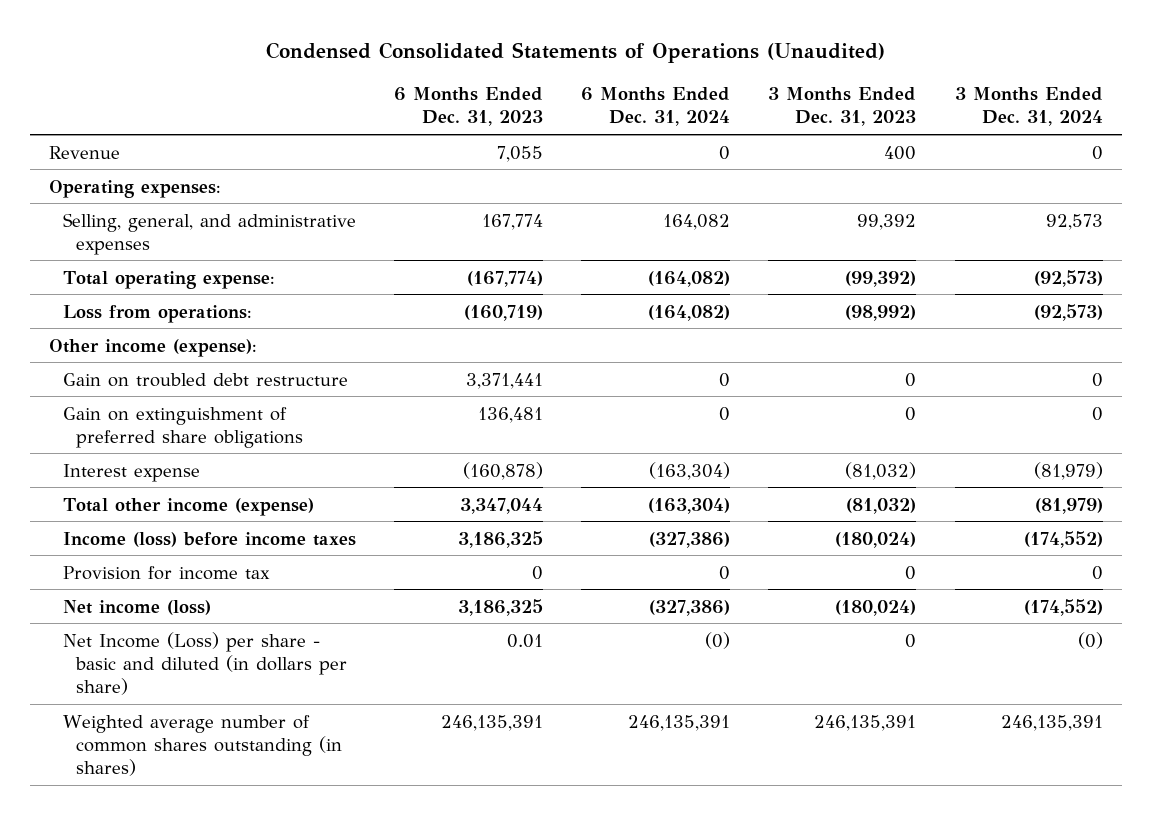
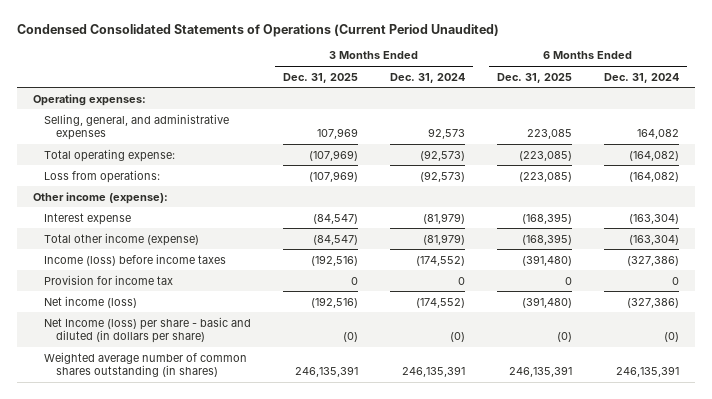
- Condensed Consolidated Statements of Operations (Unaudited)
+ Condensed Consolidated Statements of Operations (Current Period Unaudited)
- | 6 Months Ended Dec. 31, 2023 | 6 Months Ended Dec. 31, 2024 | 3 Months Ended Dec. 31, 2023 | 3 Months Ended Dec. 31, 2024
+ | 3 Months Ended Dec. 31, 2025 | 3 Months Ended Dec. 31, 2024 | 6 Months Ended Dec. 31, 2025 | 6 Months Ended Dec. 31, 2024
- Revenue | 7,055 | 0 | 400 | 0
- Gain on troubled debt restructure | 3,371,441 | 0 | 0 | 0
- Gain on extinguishment of preferred share obligations | 136,481 | 0 | 0 | 0
- Net Income (Loss) per share - basic and diluted (in dollars per share) | 0.01 | (0) | 0 | (0)
+ Net Income (loss) per share - basic and diluted (in dollars per share) | (0) | (0) | (0) | (0)

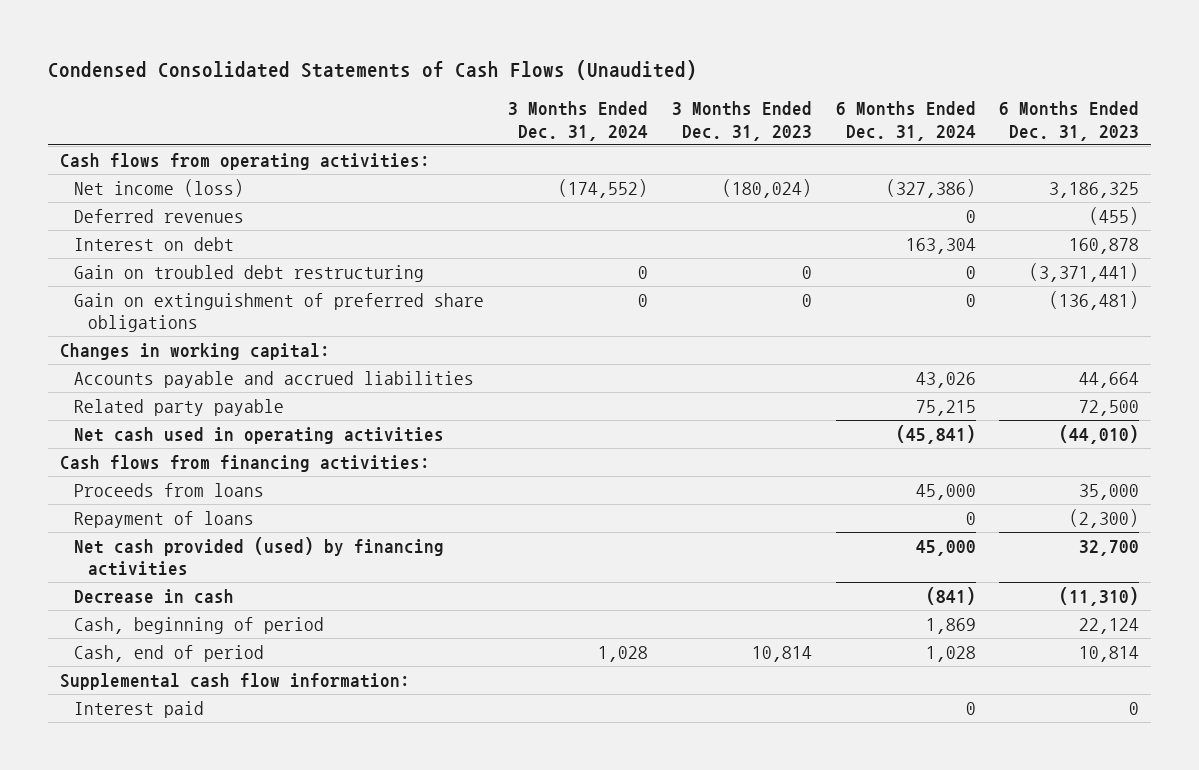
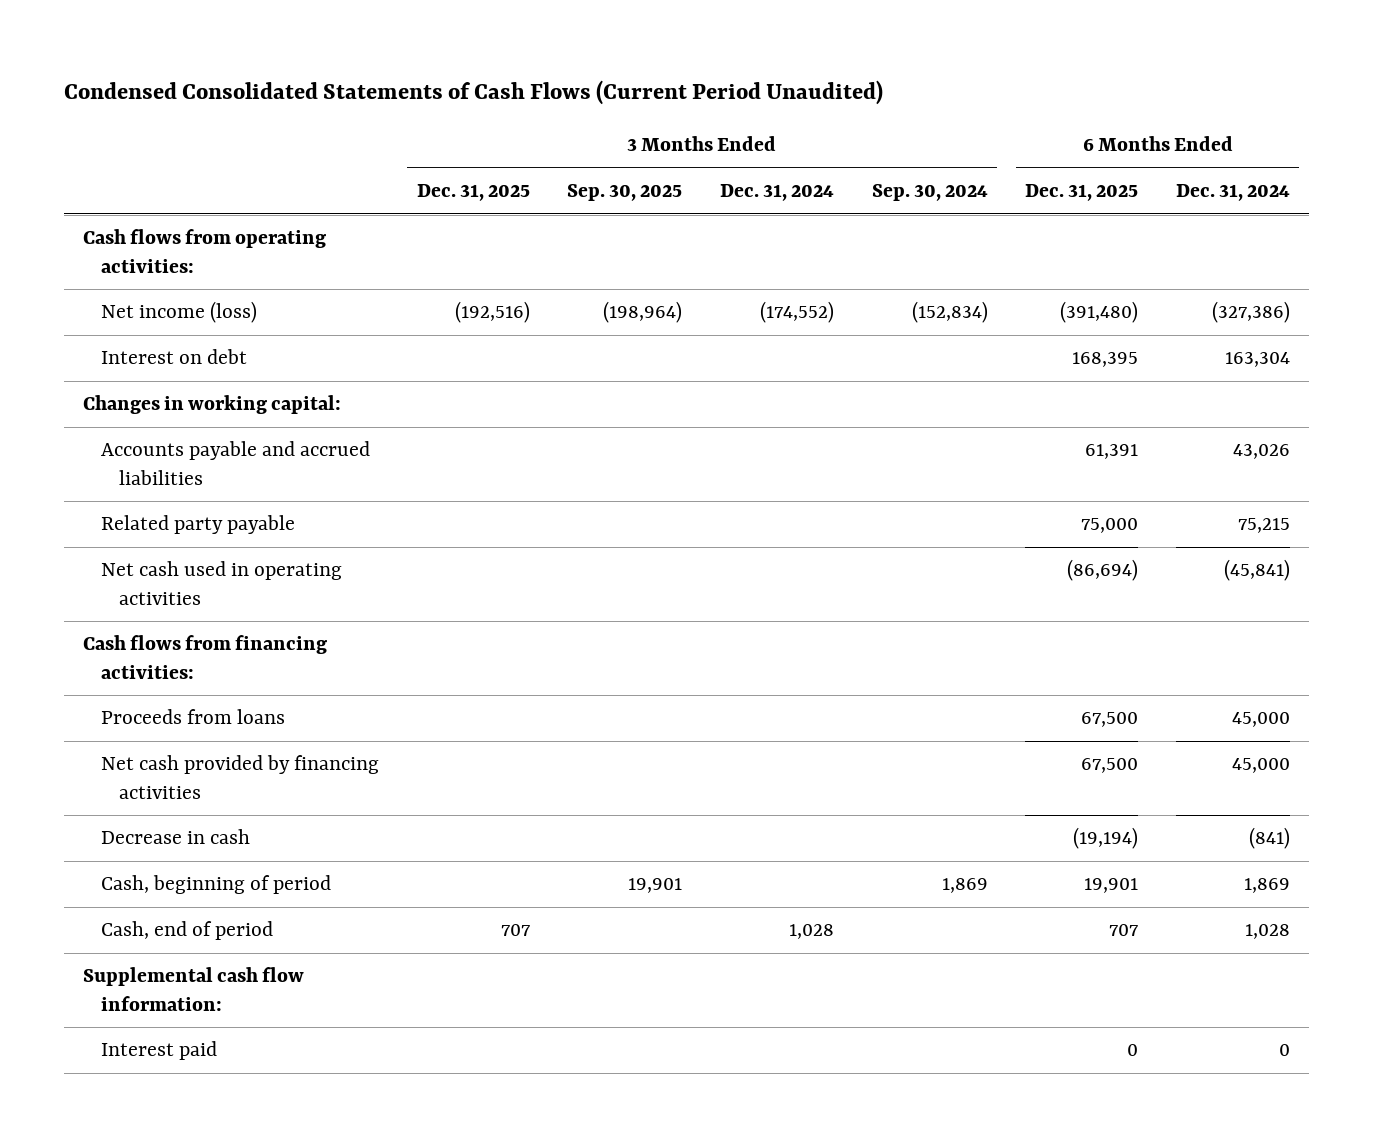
- Condensed Consolidated Statements of Cash Flows (Unaudited)
+ Condensed Consolidated Statements of Cash Flows (Current Period Unaudited)
- | 3 Months Ended Dec. 31, 2024 | 3 Months Ended Dec. 31, 2023 | 6 Months Ended Dec. 31, 2024 | 6 Months Ended Dec. 31, 2023
+ | 3 Months Ended Dec. 31, 2025 | 3 Months Ended Sep. 30, 2025 | 3 Months Ended Dec. 31, 2024 | 3 Months Ended Sep. 30, 2024 | 6 Months Ended Dec. 31, 2025 | 6 Months Ended Dec. 31, 2024
- Deferred revenues | | | 0 | (455)
- Gain on troubled debt restructuring | 0 | 0 | 0 | (3,371,441)
- Gain on extinguishment of preferred share obligations | 0 | 0 | 0 | (136,481)
- Repayment of loans | | | 0 | (2,300)
- Net cash provided (used) by financing activities | | | 45,000 | 32,700
+ Net cash provided by financing activities | | | | | 67,500 | 45,000

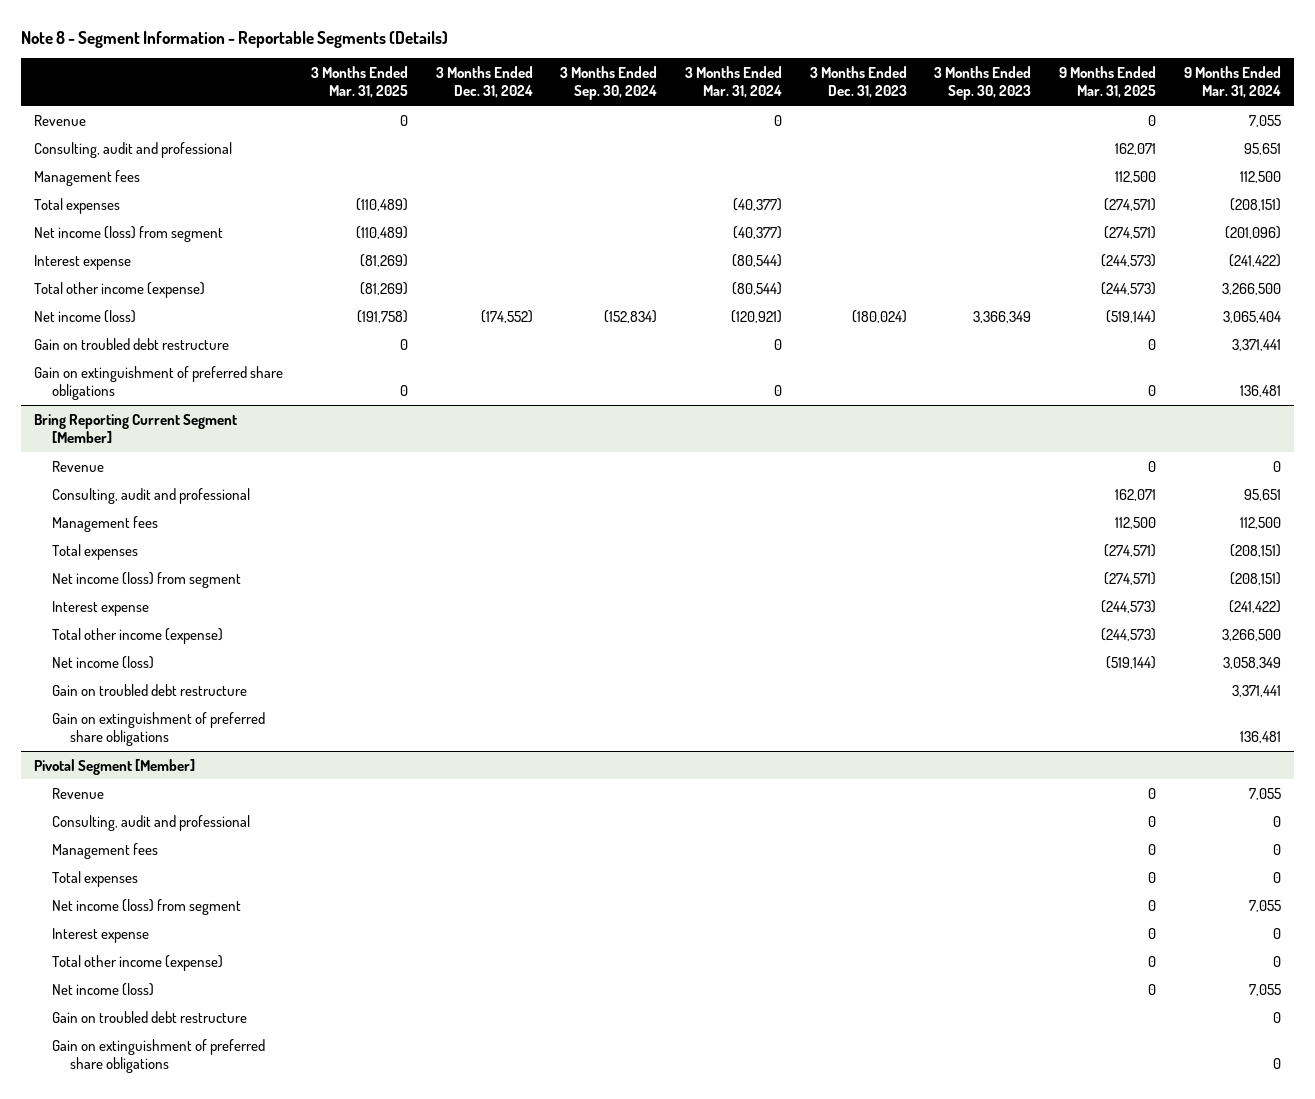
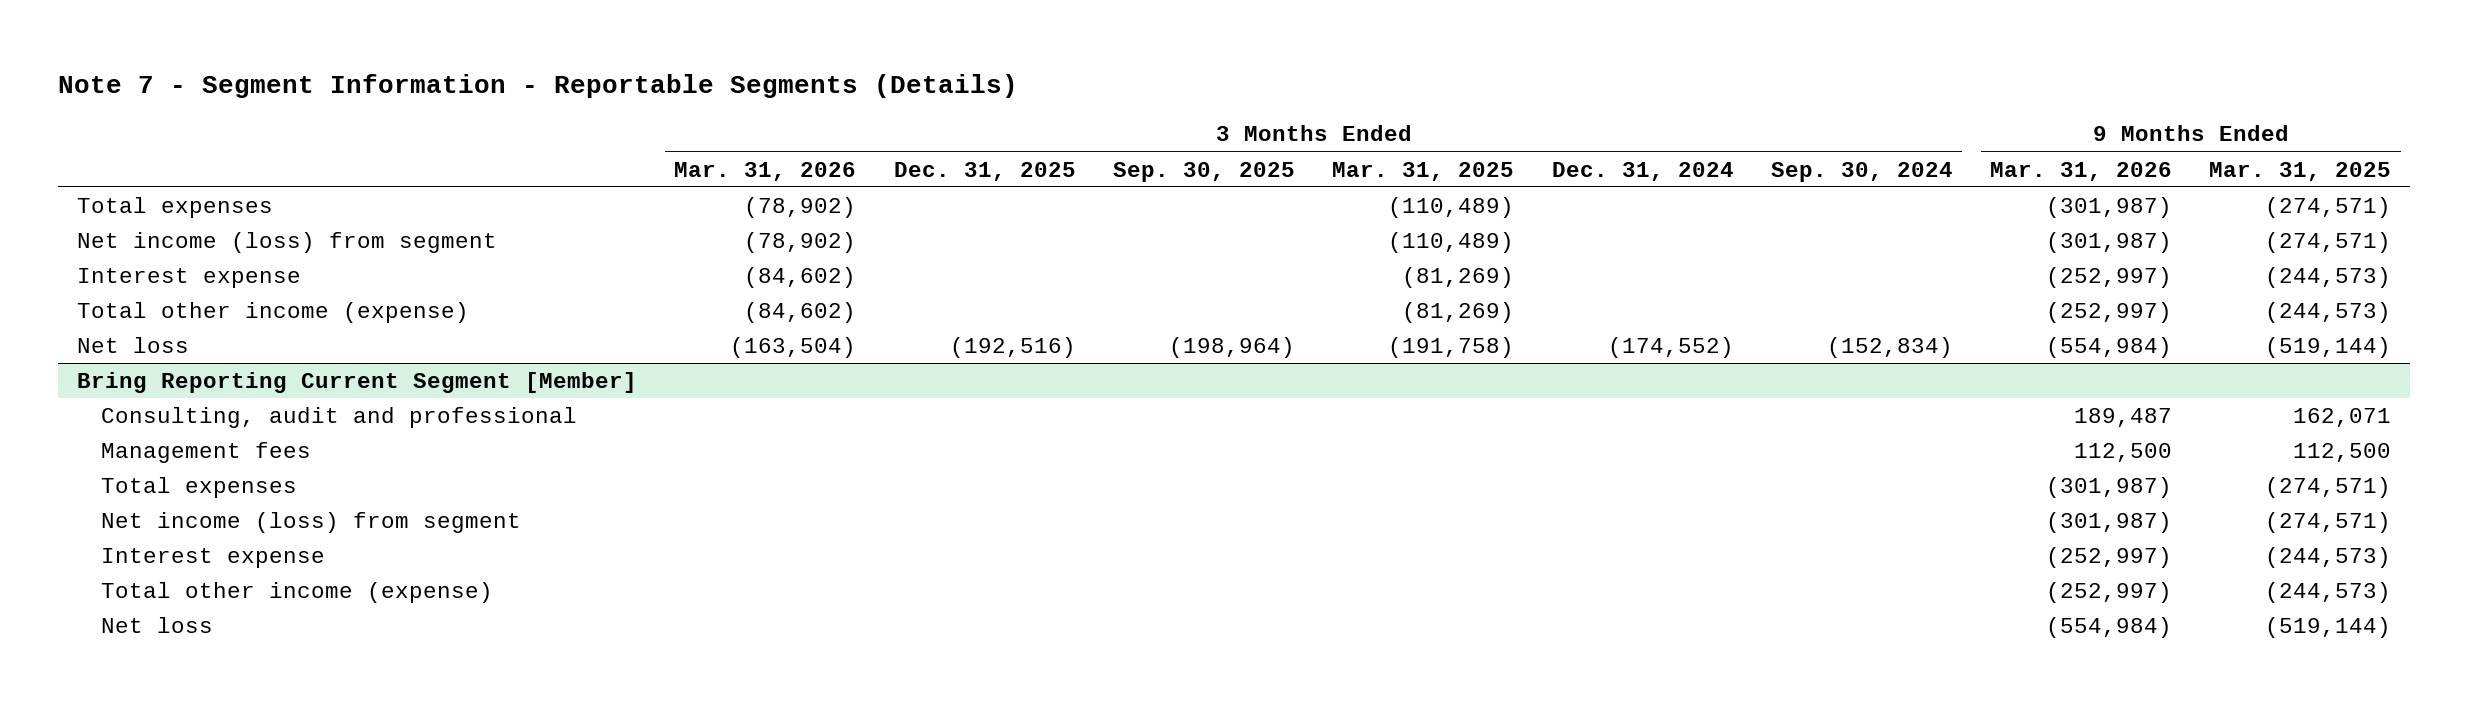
- Note 8 - Segment Information - Reportable Segments (Details)
+ Note 7 - Segment Information - Reportable Segments (Details)
- | 3 Months Ended Mar. 31, 2025 | 3 Months Ended Dec. 31, 2024 | 3 Months Ended Sep. 30, 2024 | 3 Months Ended Mar. 31, 2024 | 3 Months Ended Dec. 31, 2023 | 3 Months Ended Sep. 30, 2023 | 9 Months Ended Mar. 31, 2025 | 9 Months Ended Mar. 31, 2024
+ | 3 Months Ended Mar. 31, 2026 | 3 Months Ended Dec. 31, 2025 | 3 Months Ended Sep. 30, 2025 | 3 Months Ended Mar. 31, 2025 | 3 Months Ended Dec. 31, 2024 | 3 Months Ended Sep. 30, 2024 | 9 Months Ended Mar. 31, 2026 | 9 Months Ended Mar. 31, 2025
- Revenue | 0 | | | 0 | | | 0 | 7,055
- Consulting, audit and professional | | | | | | | 162,071 | 95,651
- Management fees | | | | | | | 112,500 | 112,500
- Net income (loss) | (191,758) | (174,552) | (152,834) | (120,921) | (180,024) | 3,366,349 | (519,144) | 3,065,404
- Gain on troubled debt restructure | 0 | | | 0 | | | 0 | 3,371,441
- Gain on extinguishment of preferred share obligations | 0 | | | 0 | | | 0 | 136,481
+ Net loss | (163,504) | (192,516) | (198,964) | (191,758) | (174,552) | (152,834) | (554,984) | (519,144)
@ Bring Reporting Current Segment [Member]
- Revenue | | | | | | | 0 | 0
- Net income (loss) | | | | | | | (519,144) | 3,058,349
- Gain on troubled debt restructure | | | | | | | | 3,371,441
- Gain on extinguishment of preferred share obligations | | | | | | | | 136,481
- Pivotal Segment [Member]
- Revenue | | | | | | | 0 | 7,055
- Consulting, audit and professional | | | | | | | 0 | 0
- Management fees | | | | | | | 0 | 0
- Total expenses | | | | | | | 0 | 0
- Net income (loss) from segment | | | | | | | 0 | 7,055
- Interest expense | | | | | | | 0 | 0
- Total other income (expense) | | | | | | | 0 | 0
- Net income (loss) | | | | | | | 0 | 7,055
- Gain on troubled debt restructure | | | | | | | | 0
- Gain on extinguishment of preferred share obligations | | | | | | | | 0
@ Bring Reporting Current Segment [Member]
+ Net loss | | | | | | | (554,984) | (519,144)

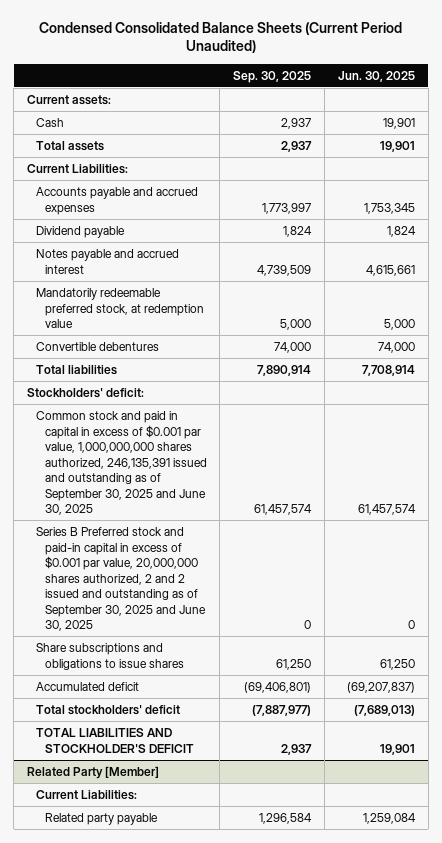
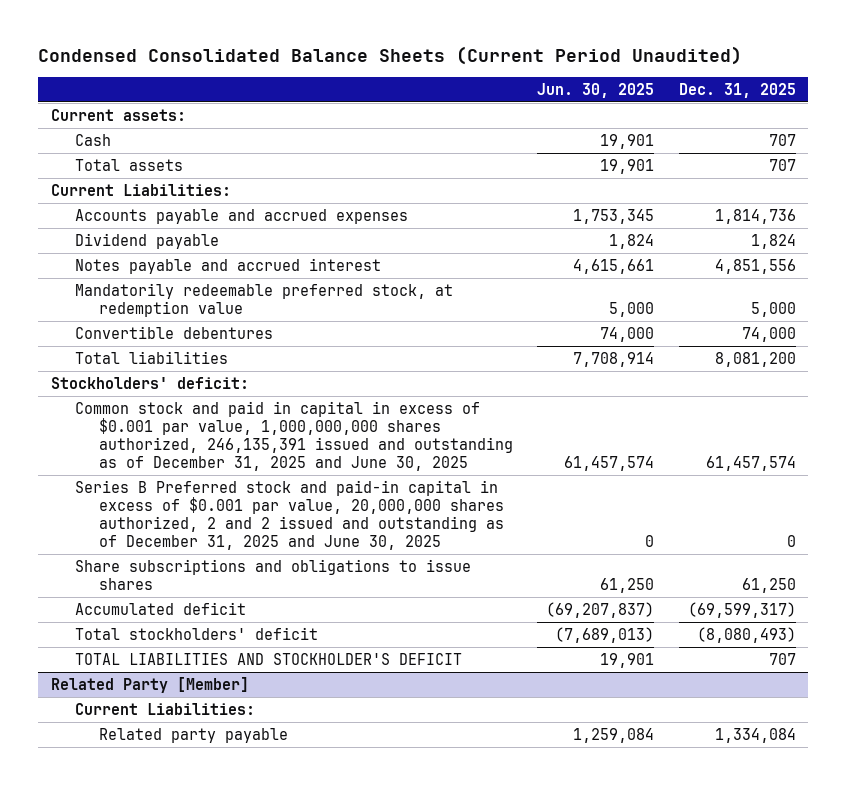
- | Sep. 30, 2025 | Jun. 30, 2025
+ | Jun. 30, 2025 | Dec. 31, 2025
- Common stock and paid in capital in excess of $0.001 par value, 1,000,000,000 shares authorized, 246,135,391 issued and outstanding as of September 30, 2025 and June 30, 2025 | 61,457,574 | 61,457,574
- Series B Preferred stock and paid-in capital in excess of $0.001 par value, 20,000,000 shares authorized, 2 and 2 issued and outstanding as of September 30, 2025 and June 30, 2025 | 0 | 0
+ Common stock and paid in capital in excess of $0.001 par value, 1,000,000,000 shares authorized, 246,135,391 issued and outstanding as of December 31, 2025 and June 30, 2025 | 61,457,574 | 61,457,574
+ Series B Preferred stock and paid-in capital in excess of $0.001 par value, 20,000,000 shares authorized, 2 and 2 issued and outstanding as of December 31, 2025 and June 30, 2025 | 0 | 0

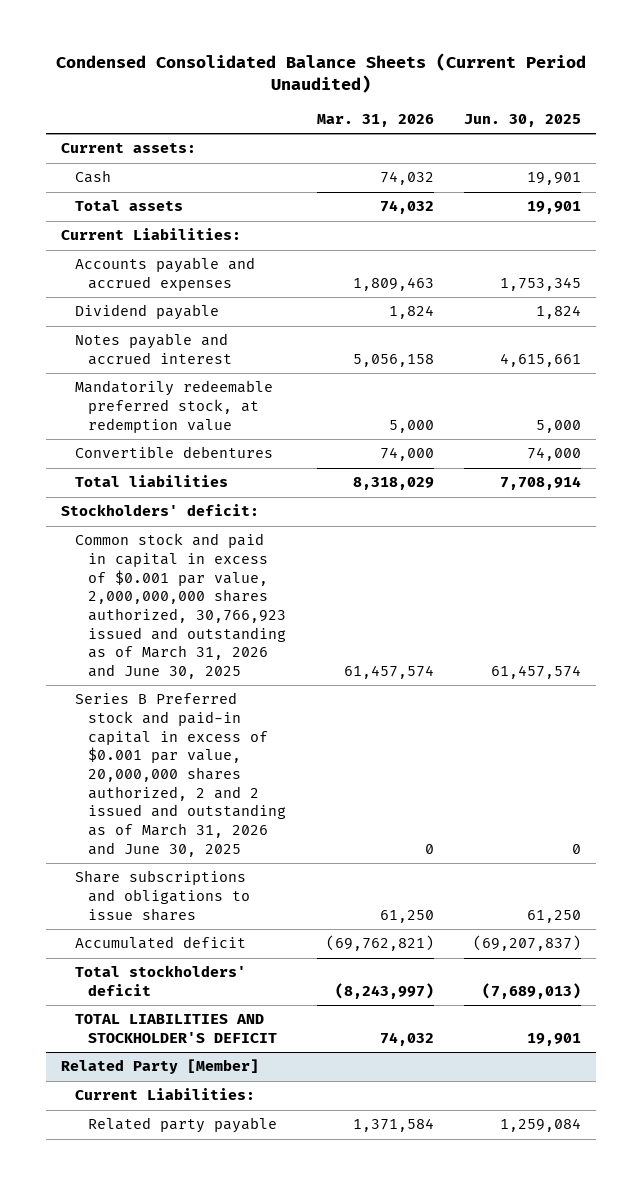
- | Jun. 30, 2025 | Dec. 31, 2025
+ | Mar. 31, 2026 | Jun. 30, 2025
- Common stock and paid in capital in excess of $0.001 par value, 1,000,000,000 shares authorized, 246,135,391 issued and outstanding as of December 31, 2025 and June 30, 2025 | 61,457,574 | 61,457,574
- Series B Preferred stock and paid-in capital in excess of $0.001 par value, 20,000,000 shares authorized, 2 and 2 issued and outstanding as of December 31, 2025 and June 30, 2025 | 0 | 0
+ Common stock and paid in capital in excess of $0.001 par value, 2,000,000,000 shares authorized, 30,766,923 issued and outstanding as of March 31, 2026 and June 30, 2025 | 61,457,574 | 61,457,574
+ Series B Preferred stock and paid-in capital in excess of $0.001 par value, 20,000,000 shares authorized, 2 and 2 issued and outstanding as of March 31, 2026 and June 30, 2025 | 0 | 0

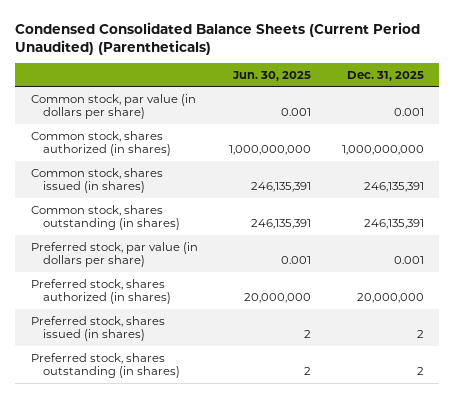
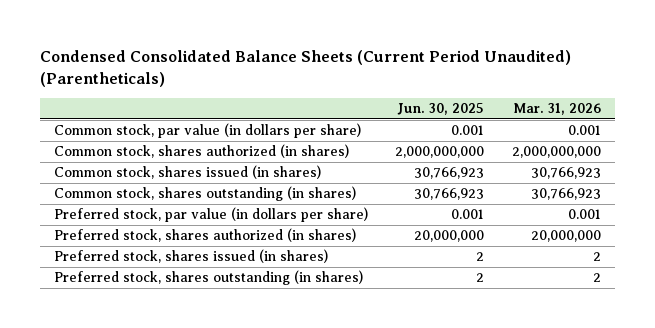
- | Jun. 30, 2025 | Dec. 31, 2025
+ | Jun. 30, 2025 | Mar. 31, 2026
- Common stock, shares authorized (in shares) | 1,000,000,000 | 1,000,000,000
- Common stock, shares issued (in shares) | 246,135,391 | 246,135,391
- Common stock, shares outstanding (in shares) | 246,135,391 | 246,135,391
+ Common stock, shares authorized (in shares) | 2,000,000,000 | 2,000,000,000
+ Common stock, shares issued (in shares) | 30,766,923 | 30,766,923
+ Common stock, shares outstanding (in shares) | 30,766,923 | 30,766,923

